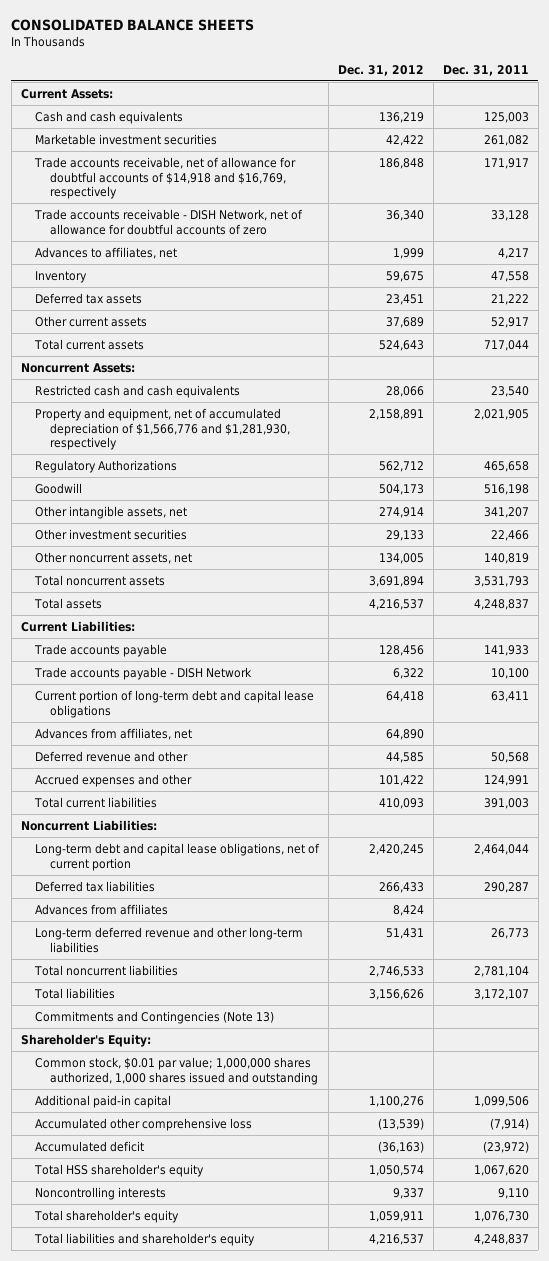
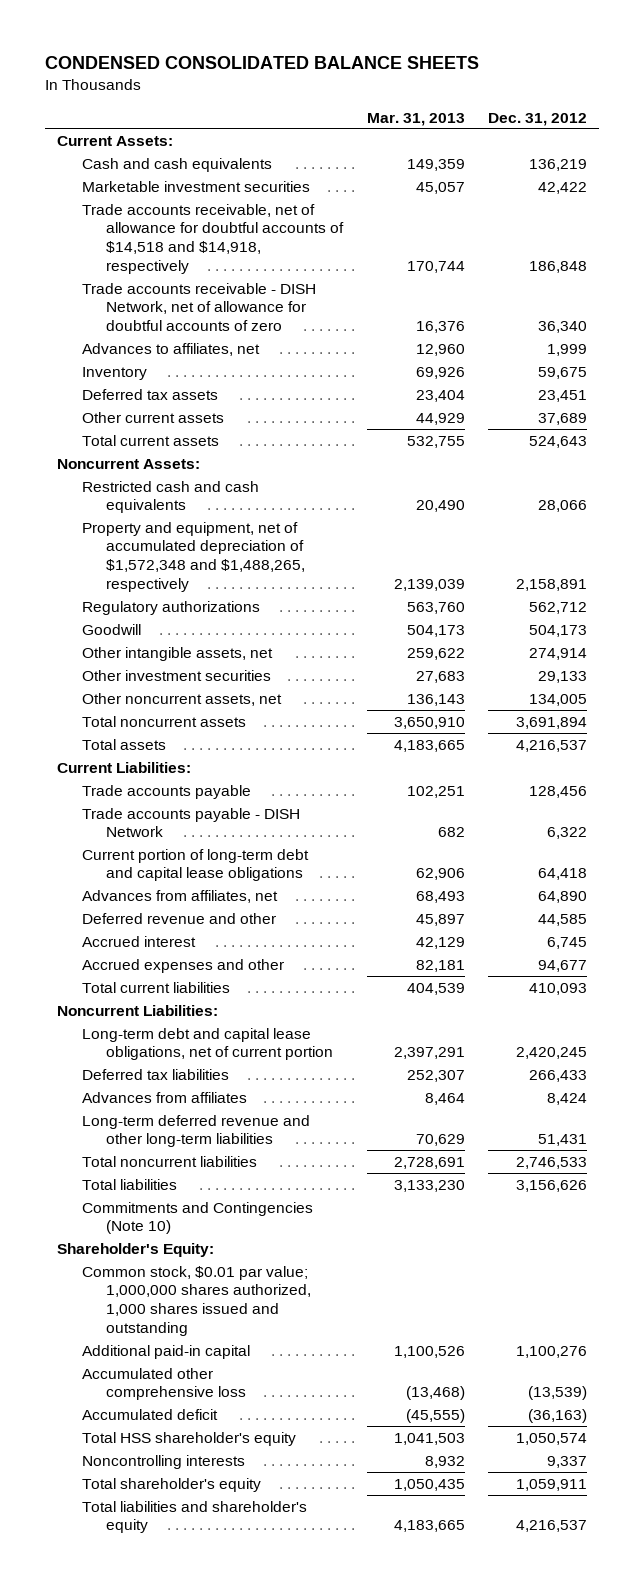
- CONSOLIDATED BALANCE SHEETS
+ CONDENSED CONSOLIDATED BALANCE SHEETS
- | Dec. 31, 2012 | Dec. 31, 2011
+ | Mar. 31, 2013 | Dec. 31, 2012
- Trade accounts receivable, net of allowance for doubtful accounts of $14,918 and $16,769, respectively | 186,848 | 171,917
+ Trade accounts receivable, net of allowance for doubtful accounts of $14,518 and $14,918, respectively | 170,744 | 186,848
- Property and equipment, net of accumulated depreciation of $1,566,776 and $1,281,930, respectively | 2,158,891 | 2,021,905
- Regulatory Authorizations | 562,712 | 465,658
+ Property and equipment, net of accumulated depreciation of $1,572,348 and $1,488,265, respectively | 2,139,039 | 2,158,891
+ Regulatory authorizations | 563,760 | 562,712
- Accrued expenses and other | 101,422 | 124,991
+ Accrued interest | 42,129 | 6,745
+ Accrued expenses and other | 82,181 | 94,677
- Commitments and Contingencies (Note 13)
+ Commitments and Contingencies (Note 10)

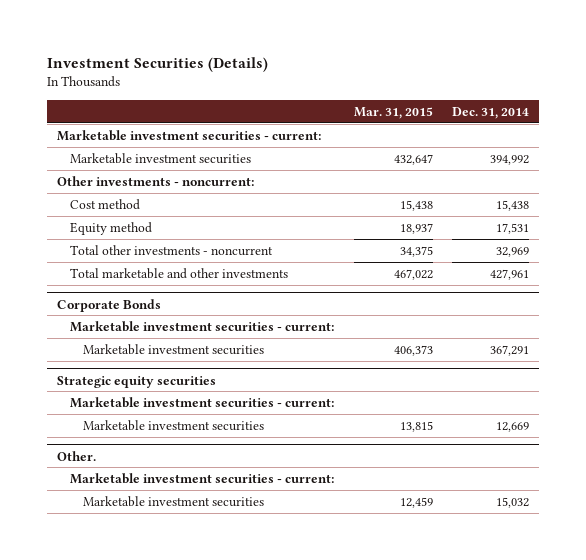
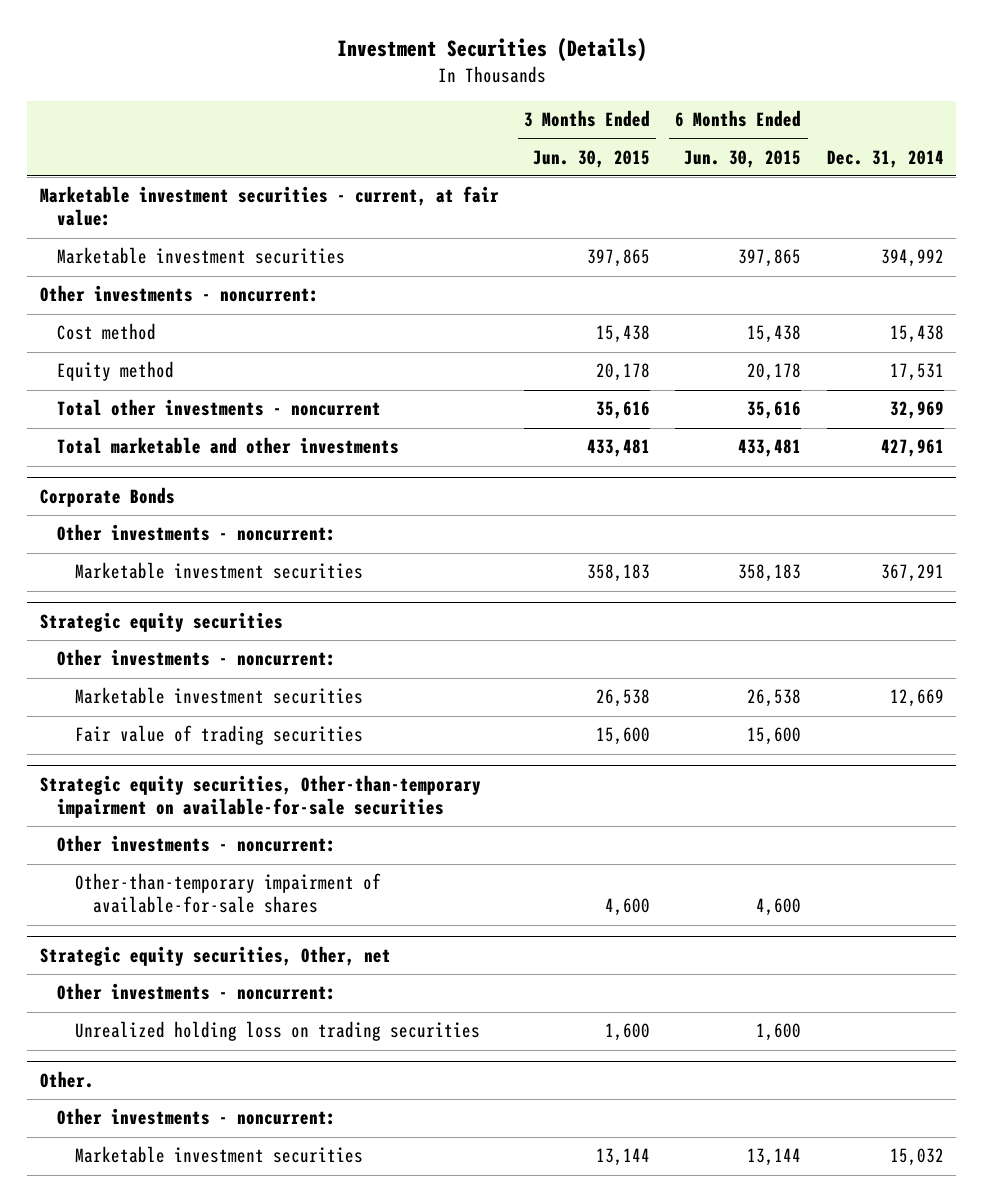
- | Mar. 31, 2015 | Dec. 31, 2014
+ | 3 Months Ended Jun. 30, 2015 | 6 Months Ended Jun. 30, 2015 | Dec. 31, 2014
- Marketable investment securities - current:
+ Marketable investment securities - current, at fair value:
@ Corporate Bonds
- Marketable investment securities - current:
+ Other investments - noncurrent:
@ Strategic equity securities
- Marketable investment securities - current:
+ Other investments - noncurrent:
+ Fair value of trading securities | 15,600 | 15,600 |
+ Strategic equity securities, Other-than-temporary impairment on available-for-sale securities
+ Other investments - noncurrent:
+ Other-than-temporary impairment of available-for-sale shares | 4,600 | 4,600 |
+ Strategic equity securities, Other, net
+ Other investments - noncurrent:
+ Unrealized holding loss on trading securities | 1,600 | 1,600 |
@ Other.
- Marketable investment securities - current:
+ Other investments - noncurrent:

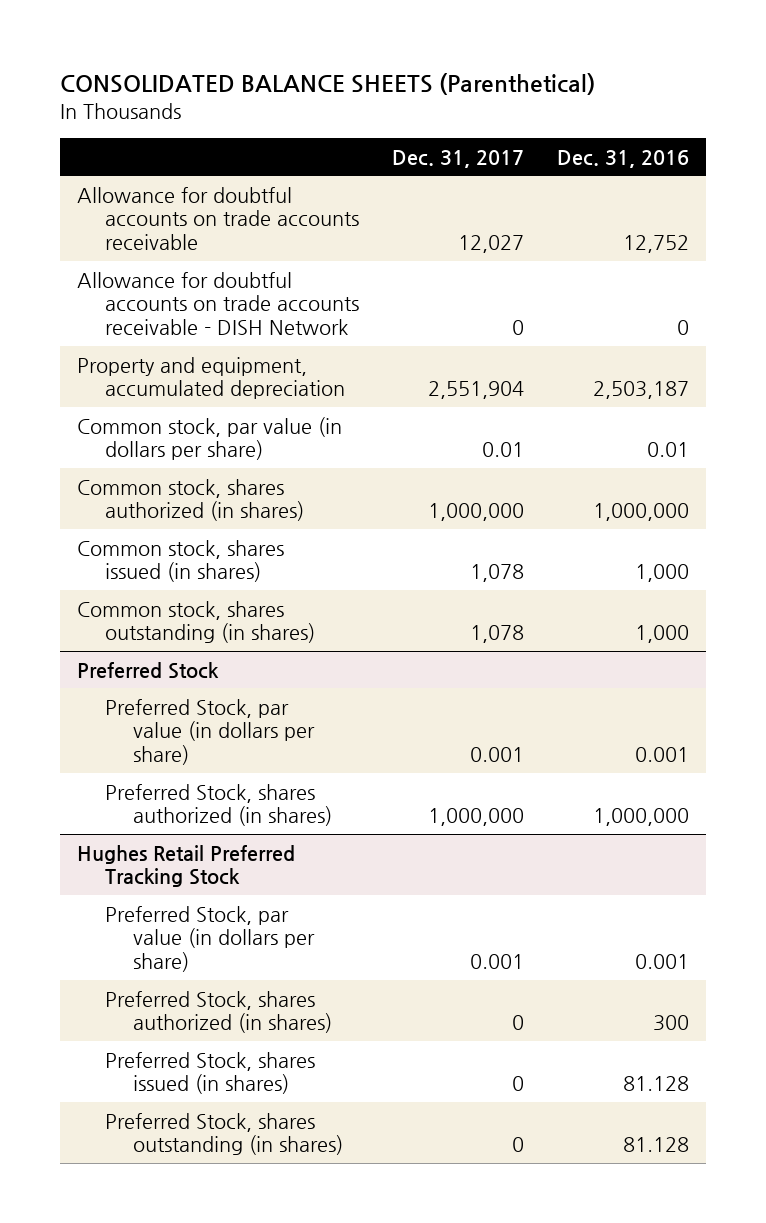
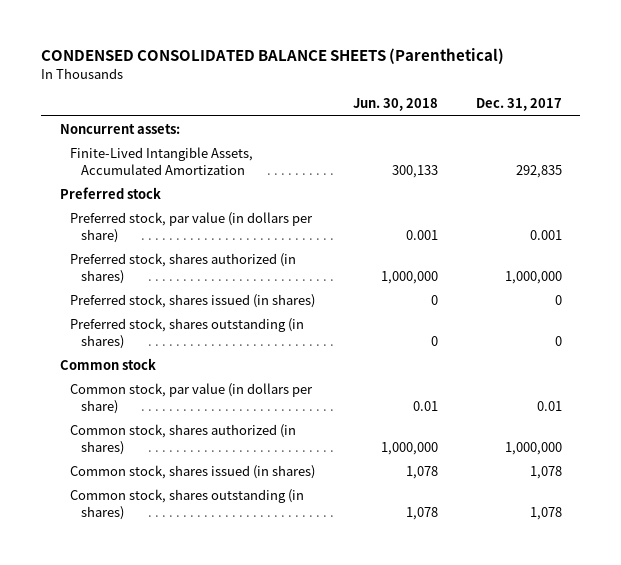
- CONSOLIDATED BALANCE SHEETS (Parenthetical)
+ CONDENSED CONSOLIDATED BALANCE SHEETS (Parenthetical)
- | Dec. 31, 2017 | Dec. 31, 2016
+ | Jun. 30, 2018 | Dec. 31, 2017
- Allowance for doubtful accounts on trade accounts receivable | 12,027 | 12,752
- Allowance for doubtful accounts on trade accounts receivable - DISH Network | 0 | 0
- Property and equipment, accumulated depreciation | 2,551,904 | 2,503,187
+ Noncurrent assets:
+ Finite-Lived Intangible Assets, Accumulated Amortization | 300,133 | 292,835
+ Preferred stock
+ Preferred stock, par value (in dollars per share) | 0.001 | 0.001
+ Preferred stock, shares authorized (in shares) | 1,000,000 | 1,000,000
+ Preferred stock, shares issued (in shares) | 0 | 0
+ Preferred stock, shares outstanding (in shares) | 0 | 0
+ Common stock
- Preferred Stock
- Preferred Stock, par value (in dollars per share) | 0.001 | 0.001
- Preferred Stock, shares authorized (in shares) | 1,000,000 | 1,000,000
- Hughes Retail Preferred Tracking Stock
- Preferred Stock, par value (in dollars per share) | 0.001 | 0.001
- Preferred Stock, shares authorized (in shares) | 0 | 300
- Preferred Stock, shares issued (in shares) | 0 | 81.128
- Preferred Stock, shares outstanding (in shares) | 0 | 81.128

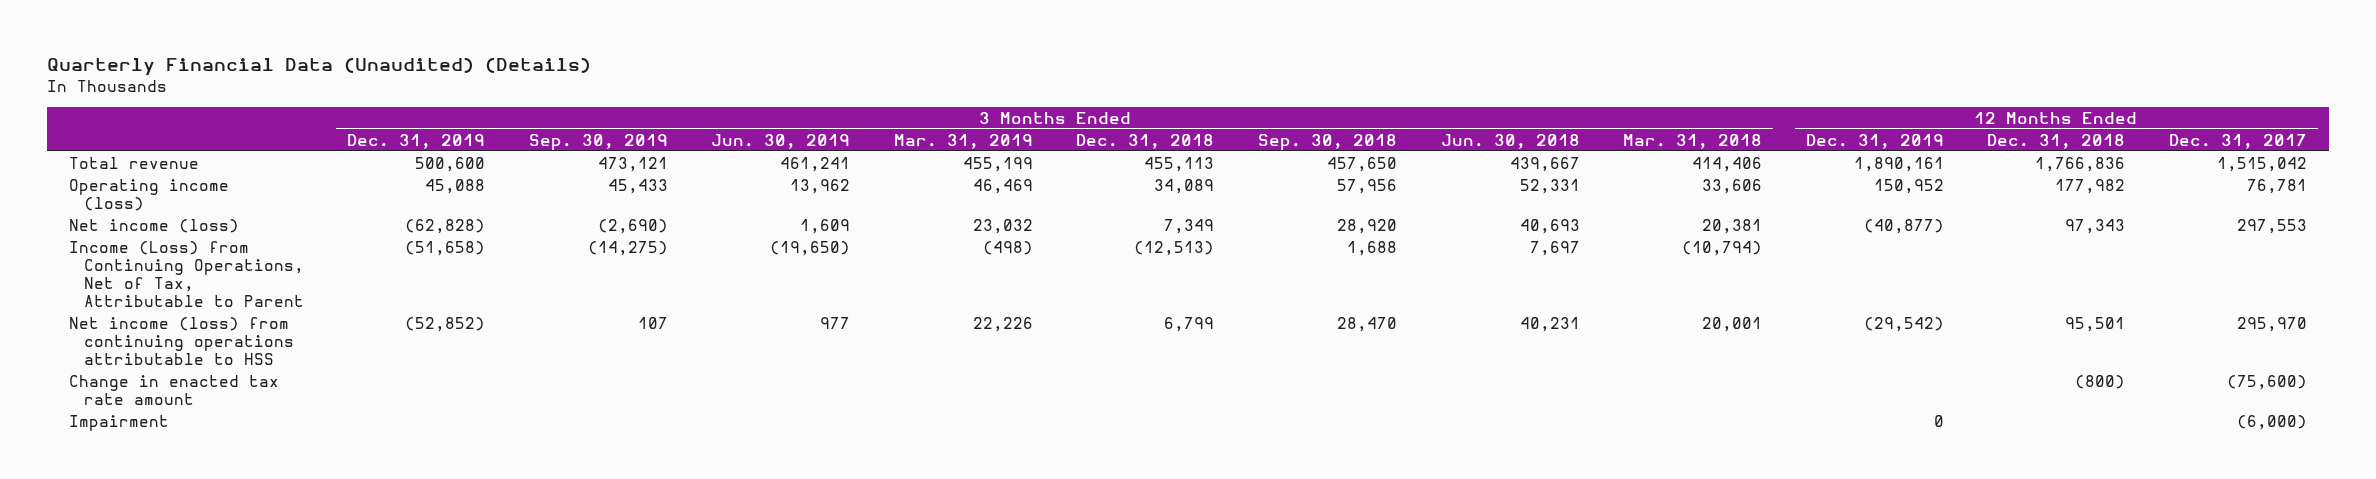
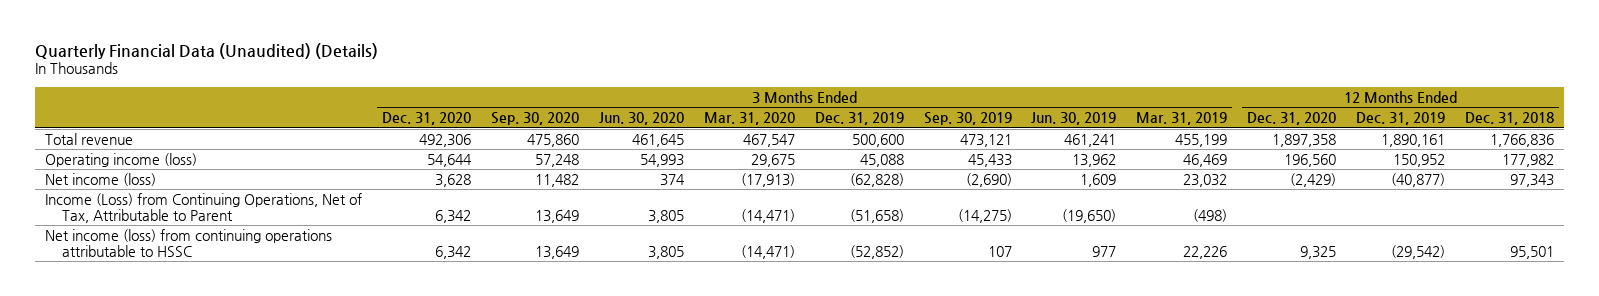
- | 3 Months Ended Dec. 31, 2019 | 3 Months Ended Sep. 30, 2019 | 3 Months Ended Jun. 30, 2019 | 3 Months Ended Mar. 31, 2019 | 3 Months Ended Dec. 31, 2018 | 3 Months Ended Sep. 30, 2018 | 3 Months Ended Jun. 30, 2018 | 3 Months Ended Mar. 31, 2018 | 12 Months Ended Dec. 31, 2019 | 12 Months Ended Dec. 31, 2018 | 12 Months Ended Dec. 31, 2017
+ | 3 Months Ended Dec. 31, 2020 | 3 Months Ended Sep. 30, 2020 | 3 Months Ended Jun. 30, 2020 | 3 Months Ended Mar. 31, 2020 | 3 Months Ended Dec. 31, 2019 | 3 Months Ended Sep. 30, 2019 | 3 Months Ended Jun. 30, 2019 | 3 Months Ended Mar. 31, 2019 | 12 Months Ended Dec. 31, 2020 | 12 Months Ended Dec. 31, 2019 | 12 Months Ended Dec. 31, 2018
- Net income (loss) from continuing operations attributable to HSS | (52,852) | 107 | 977 | 22,226 | 6,799 | 28,470 | 40,231 | 20,001 | (29,542) | 95,501 | 295,970
- Change in enacted tax rate amount | | | | | | | | | | (800) | (75,600)
- Impairment | | | | | | | | | 0 | | (6,000)
+ Net income (loss) from continuing operations attributable to HSSC | 6,342 | 13,649 | 3,805 | (14,471) | (52,852) | 107 | 977 | 22,226 | 9,325 | (29,542) | 95,501

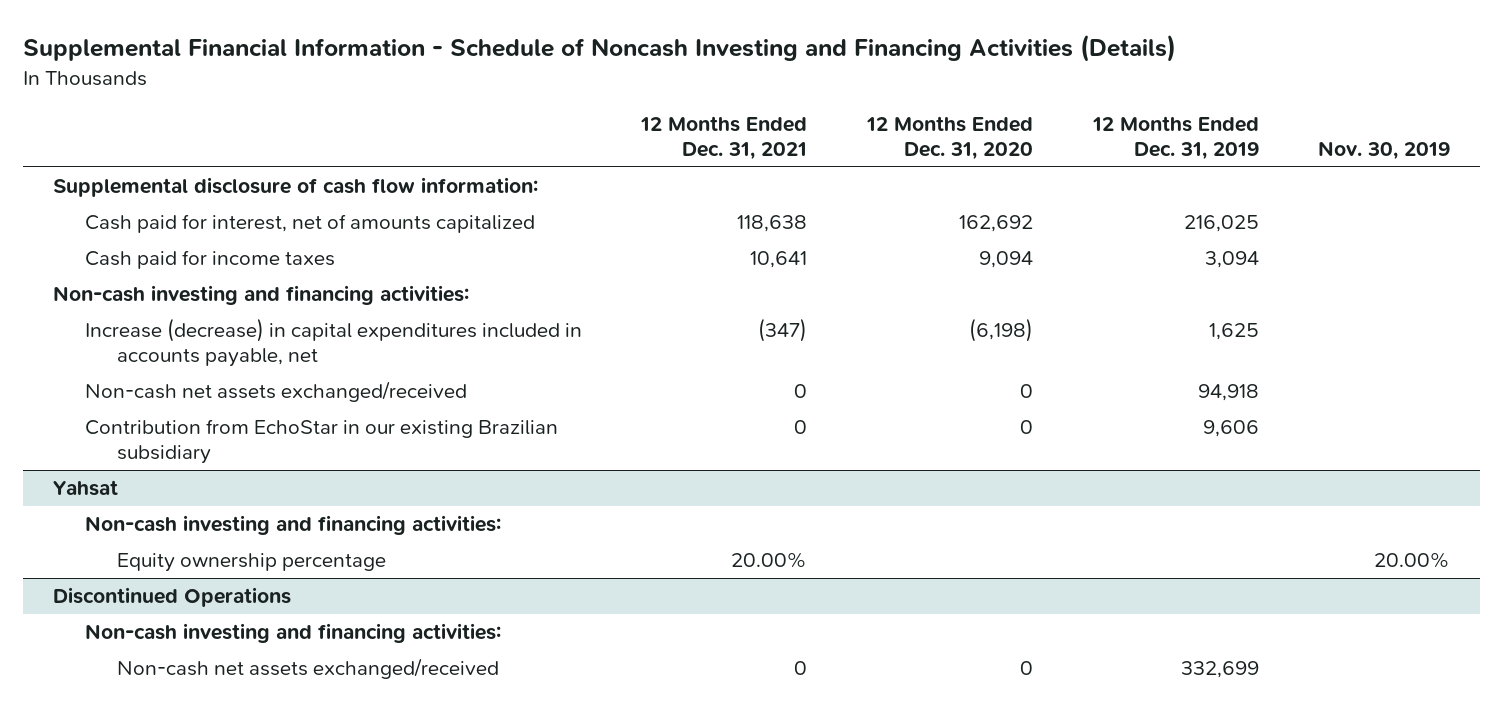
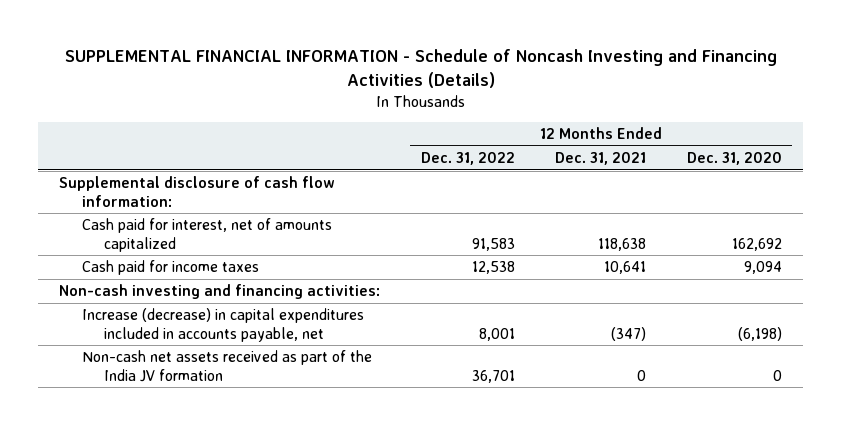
- Supplemental Financial Information - Schedule of Noncash Investing and Financing Activities (Details)
+ SUPPLEMENTAL FINANCIAL INFORMATION - Schedule of Noncash Investing and Financing Activities (Details)
- | 12 Months Ended Dec. 31, 2021 | 12 Months Ended Dec. 31, 2020 | 12 Months Ended Dec. 31, 2019 | Nov. 30, 2019
+ | 12 Months Ended Dec. 31, 2022 | 12 Months Ended Dec. 31, 2021 | 12 Months Ended Dec. 31, 2020
- Non-cash net assets exchanged/received | 0 | 0 | 94,918 |
- Contribution from EchoStar in our existing Brazilian subsidiary | 0 | 0 | 9,606 |
- Yahsat
- Non-cash investing and financing activities:
- Equity ownership percentage | 20.00% | | | 20.00%
- Discontinued Operations
- Non-cash investing and financing activities:
- Non-cash net assets exchanged/received | 0 | 0 | 332,699 |
+ Non-cash net assets received as part of the India JV formation | 36,701 | 0 | 0

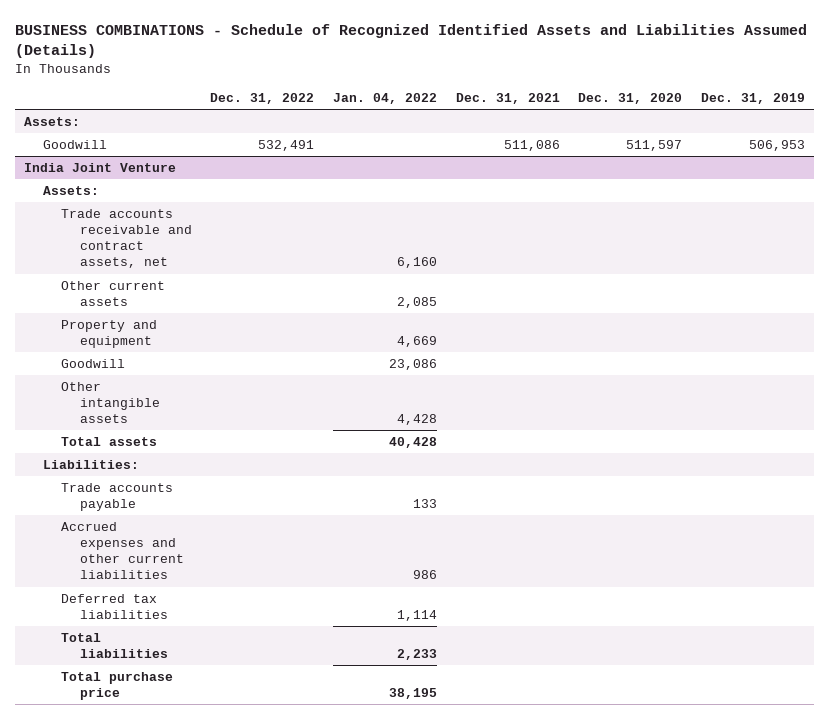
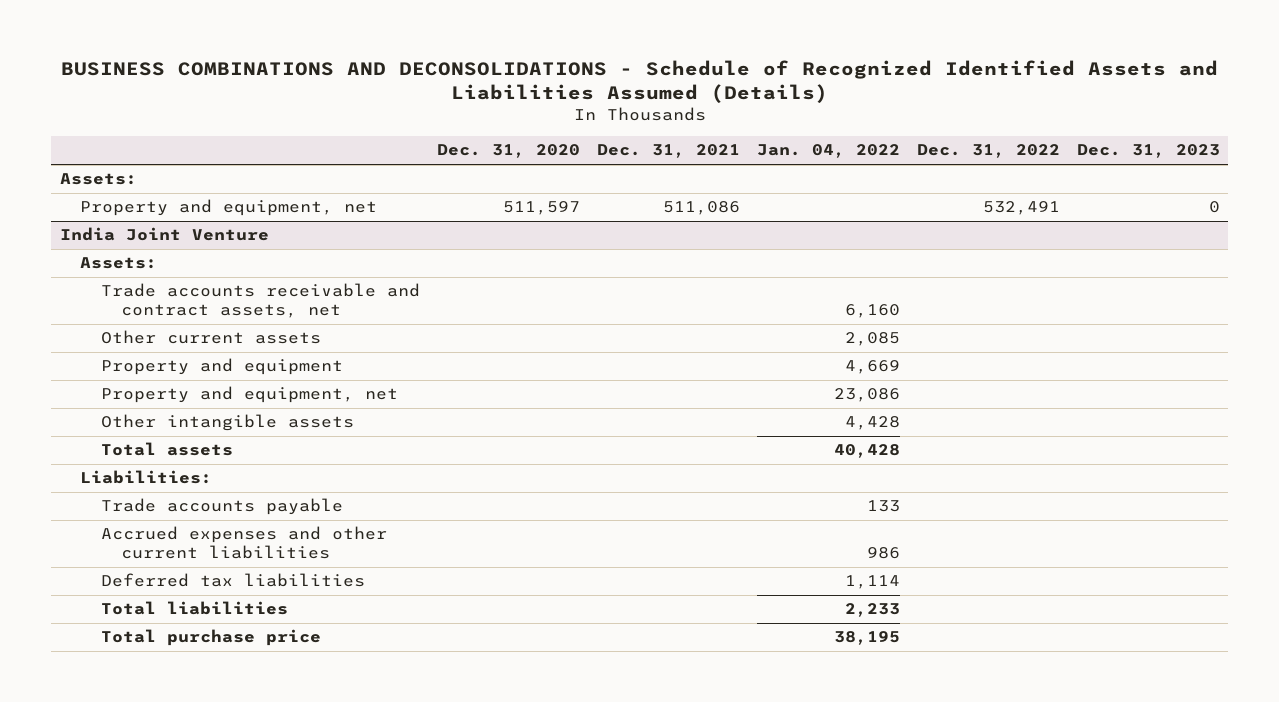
- BUSINESS COMBINATIONS - Schedule of Recognized Identified Assets and Liabilities Assumed (Details)
+ BUSINESS COMBINATIONS AND DECONSOLIDATIONS - Schedule of Recognized Identified Assets and Liabilities Assumed (Details)
- | Dec. 31, 2022 | Jan. 04, 2022 | Dec. 31, 2021 | Dec. 31, 2020 | Dec. 31, 2019
+ | Dec. 31, 2020 | Dec. 31, 2021 | Jan. 04, 2022 | Dec. 31, 2022 | Dec. 31, 2023
- Goodwill | 532,491 | | 511,086 | 511,597 | 506,953
+ Property and equipment, net | 511,597 | 511,086 | | 532,491 | 0
@ India Joint Venture
- Goodwill | | 23,086 | | |
+ Property and equipment, net | | | 23,086 | |

